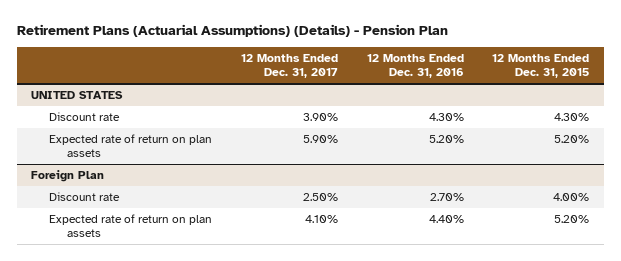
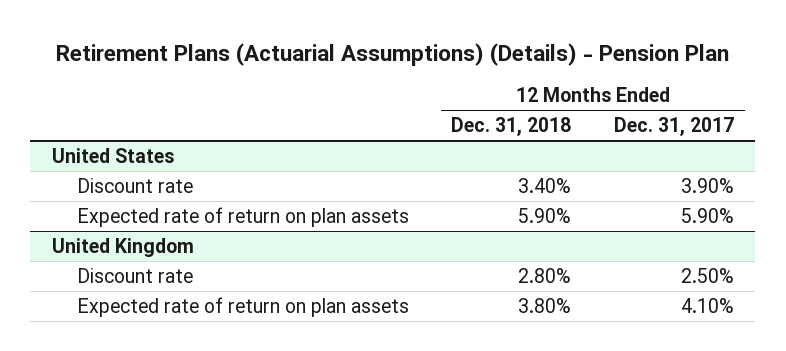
- | 12 Months Ended Dec. 31, 2017 | 12 Months Ended Dec. 31, 2016 | 12 Months Ended Dec. 31, 2015
+ | 12 Months Ended Dec. 31, 2018 | 12 Months Ended Dec. 31, 2017
- UNITED STATES
+ United States
- Foreign Plan
+ United Kingdom

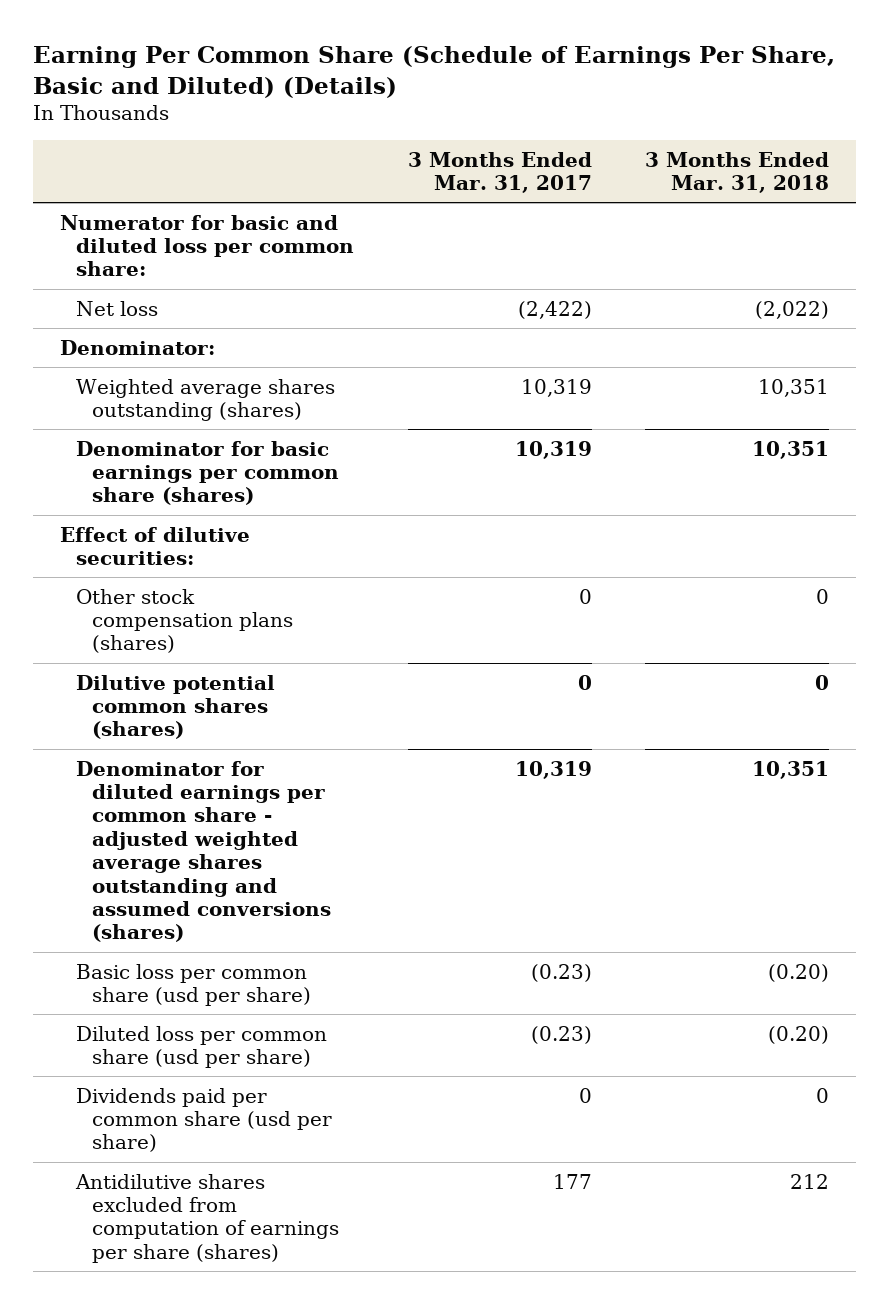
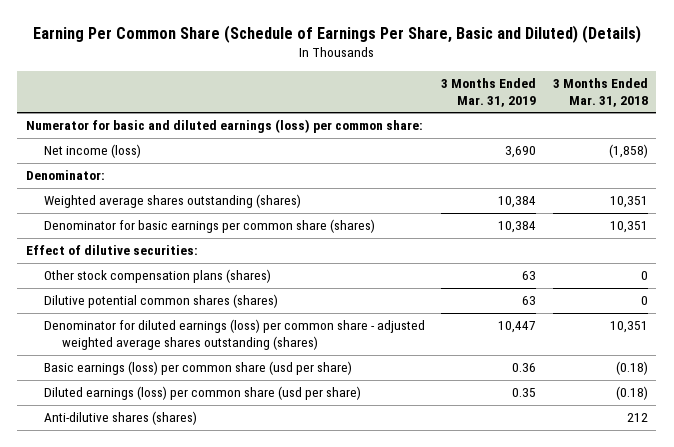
- | 3 Months Ended Mar. 31, 2017 | 3 Months Ended Mar. 31, 2018
+ | 3 Months Ended Mar. 31, 2019 | 3 Months Ended Mar. 31, 2018
- Numerator for basic and diluted loss per common share:
- Net loss | (2,422) | (2,022)
+ Numerator for basic and diluted earnings (loss) per common share:
+ Net income (loss) | 3,690 | (1,858)
- Denominator for diluted earnings per common share - adjusted weighted average shares outstanding and assumed conversions (shares) | 10,319 | 10,351
- Basic loss per common share (usd per share) | (0.23) | (0.20)
- Diluted loss per common share (usd per share) | (0.23) | (0.20)
- Dividends paid per common share (usd per share) | 0 | 0
- Antidilutive shares excluded from computation of earnings per share (shares) | 177 | 212
+ Denominator for diluted earnings (loss) per common share - adjusted weighted average shares outstanding (shares) | 10,447 | 10,351
+ Basic earnings (loss) per common share (usd per share) | 0.36 | (0.18)
+ Diluted earnings (loss) per common share (usd per share) | 0.35 | (0.18)
+ Anti-dilutive shares (shares) | | 212

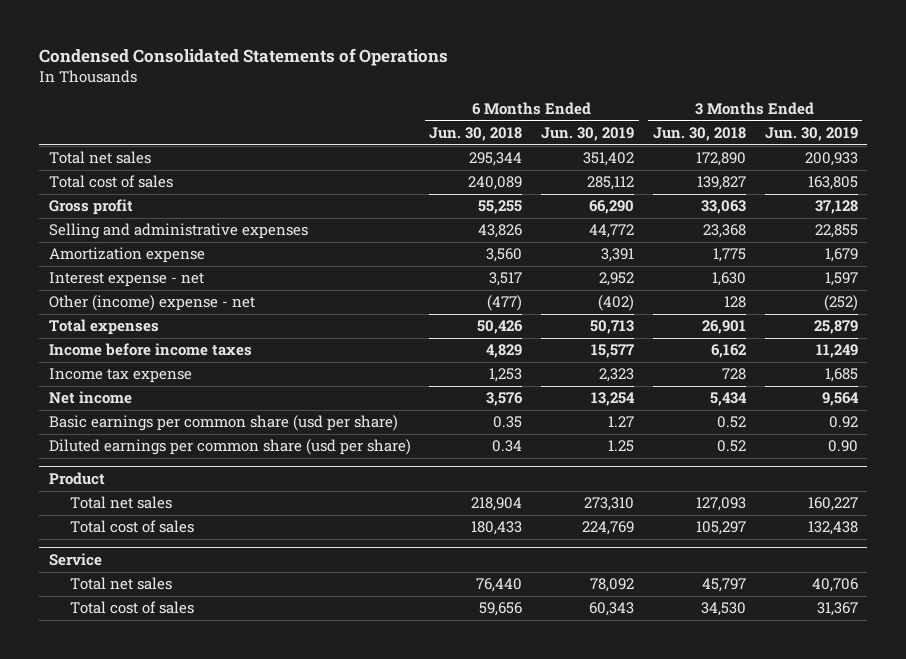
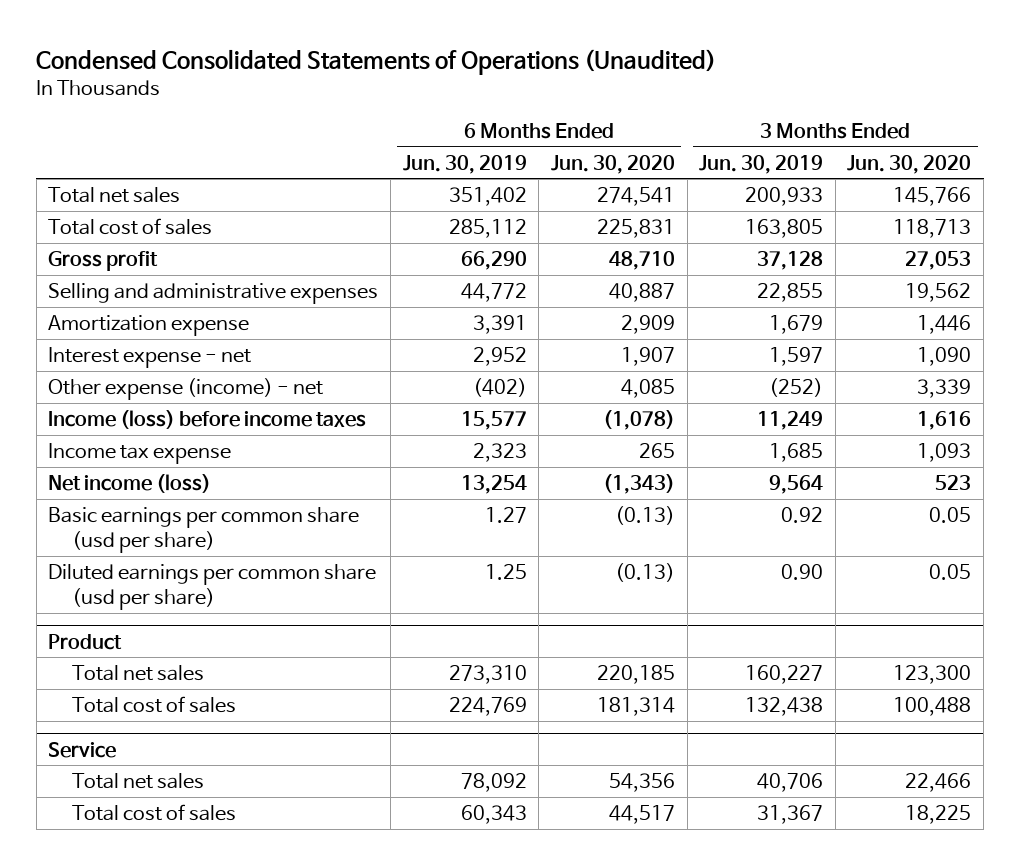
- Condensed Consolidated Statements of Operations
+ Condensed Consolidated Statements of Operations (Unaudited)
- | 6 Months Ended Jun. 30, 2018 | 6 Months Ended Jun. 30, 2019 | 3 Months Ended Jun. 30, 2018 | 3 Months Ended Jun. 30, 2019
+ | 6 Months Ended Jun. 30, 2019 | 6 Months Ended Jun. 30, 2020 | 3 Months Ended Jun. 30, 2019 | 3 Months Ended Jun. 30, 2020
- Other (income) expense - net | (477) | (402) | 128 | (252)
- Total expenses | 50,426 | 50,713 | 26,901 | 25,879
- Income before income taxes | 4,829 | 15,577 | 6,162 | 11,249
+ Other expense (income) - net | (402) | 4,085 | (252) | 3,339
+ Income (loss) before income taxes | 15,577 | (1,078) | 11,249 | 1,616
- Net income | 3,576 | 13,254 | 5,434 | 9,564
+ Net income (loss) | 13,254 | (1,343) | 9,564 | 523

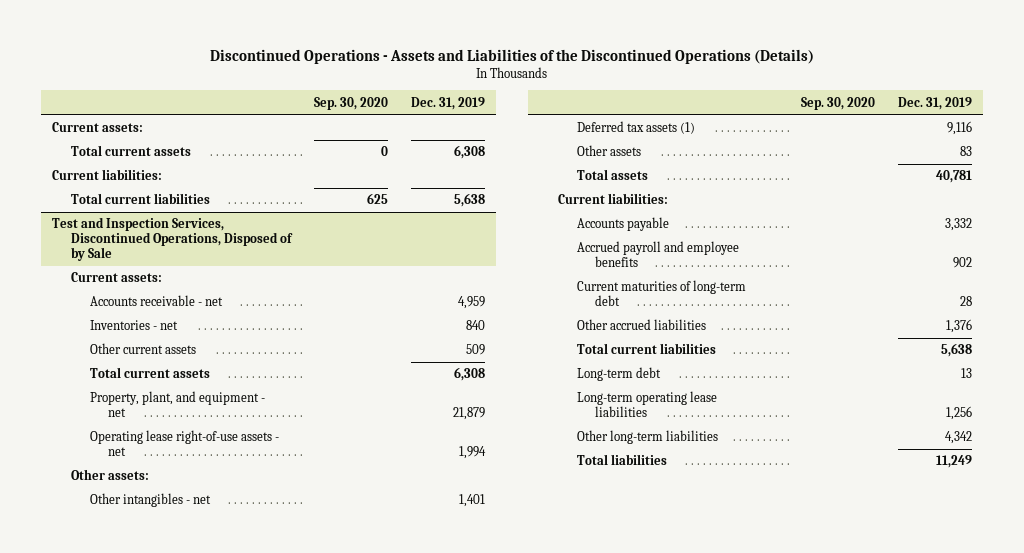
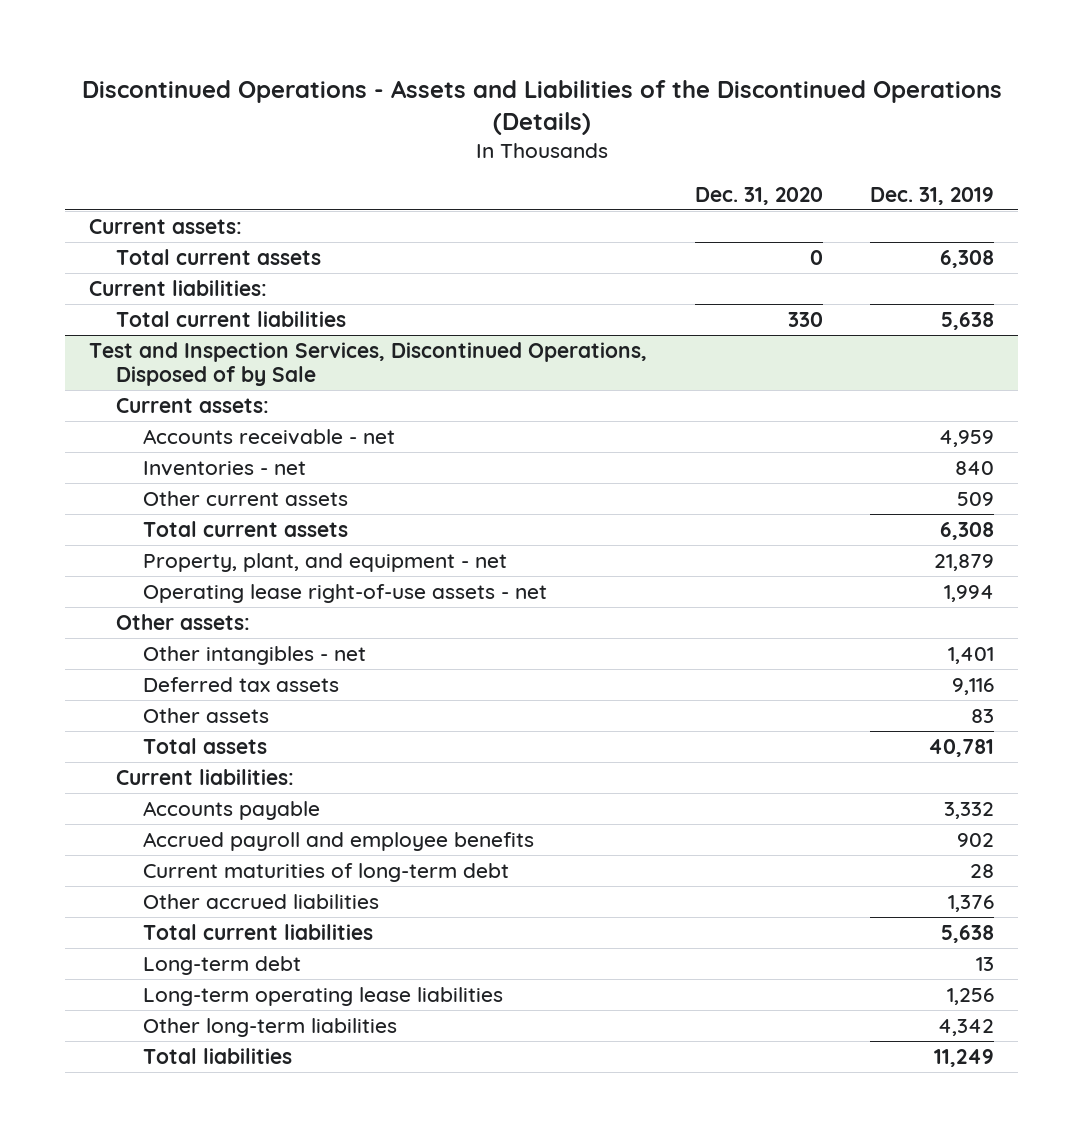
- | Sep. 30, 2020 | Dec. 31, 2019
+ | Dec. 31, 2020 | Dec. 31, 2019
@ Test and Inspection Services, Discontinued Operations, Disposed of by Sale
- Deferred tax assets (1) | | 9,116
+ Deferred tax assets | | 9,116

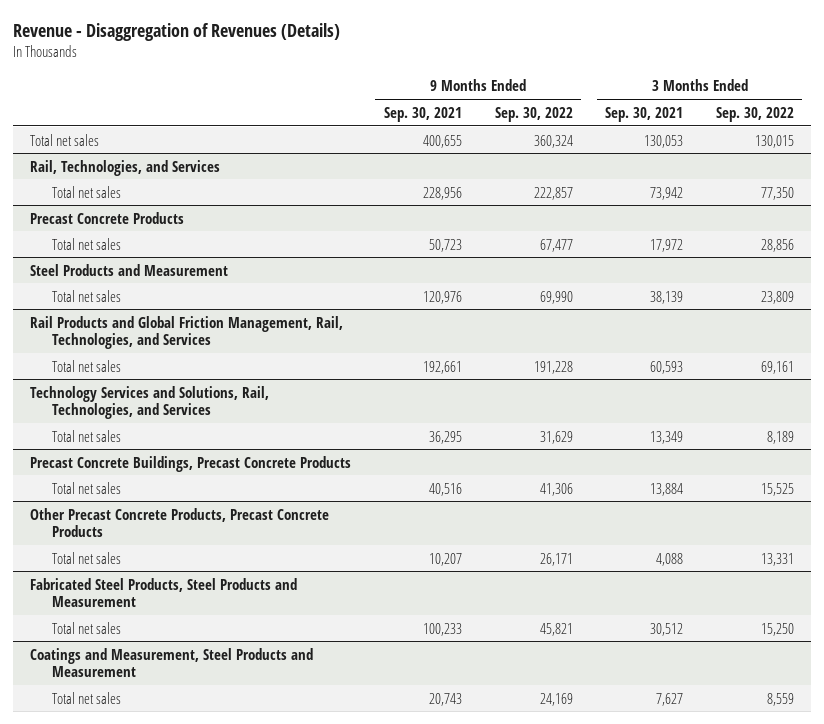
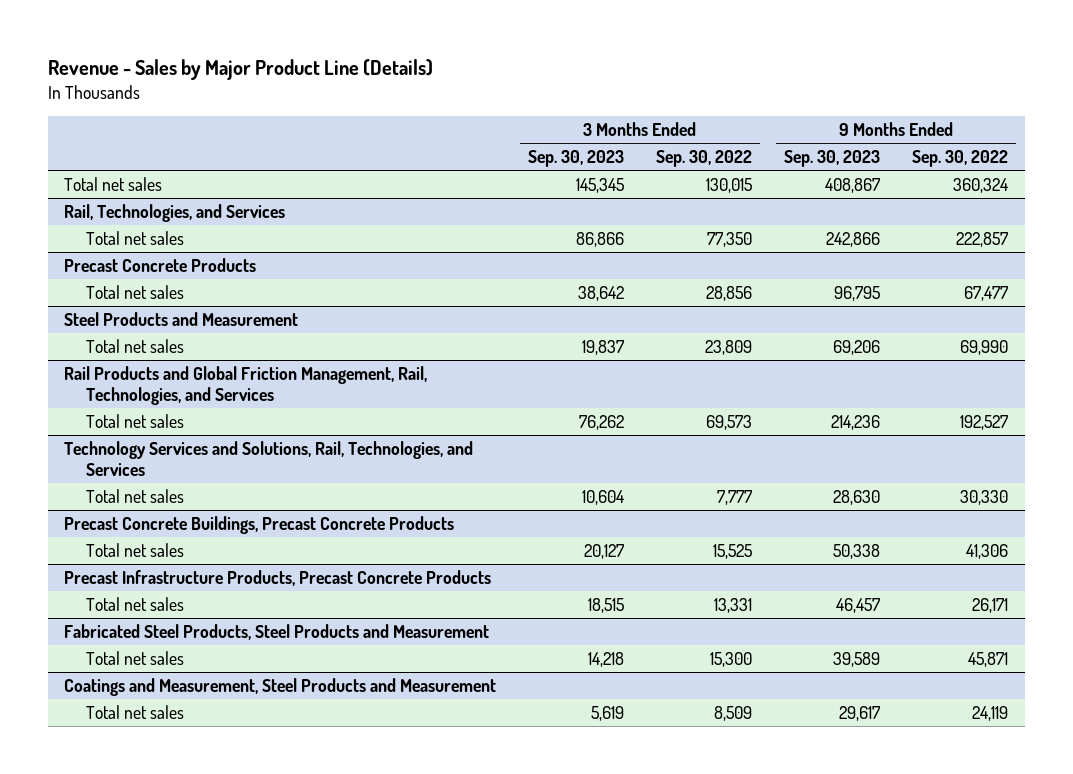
- Revenue - Disaggregation of Revenues (Details)
+ Revenue - Sales by Major Product Line (Details)
- | 9 Months Ended Sep. 30, 2021 | 9 Months Ended Sep. 30, 2022 | 3 Months Ended Sep. 30, 2021 | 3 Months Ended Sep. 30, 2022
+ | 3 Months Ended Sep. 30, 2023 | 3 Months Ended Sep. 30, 2022 | 9 Months Ended Sep. 30, 2023 | 9 Months Ended Sep. 30, 2022
@ Rail Products and Global Friction Management, Rail, Technologies, and Services
- Total net sales | 192,661 | 191,228 | 60,593 | 69,161
+ Total net sales | 76,262 | 69,573 | 214,236 | 192,527
@ Technology Services and Solutions, Rail, Technologies, and Services
- Total net sales | 36,295 | 31,629 | 13,349 | 8,189
+ Total net sales | 10,604 | 7,777 | 28,630 | 30,330
- Other Precast Concrete Products, Precast Concrete Products
+ Precast Infrastructure Products, Precast Concrete Products
@ Fabricated Steel Products, Steel Products and Measurement
- Total net sales | 100,233 | 45,821 | 30,512 | 15,250
+ Total net sales | 14,218 | 15,300 | 39,589 | 45,871
@ Coatings and Measurement, Steel Products and Measurement
- Total net sales | 20,743 | 24,169 | 7,627 | 8,559
+ Total net sales | 5,619 | 8,509 | 29,617 | 24,119

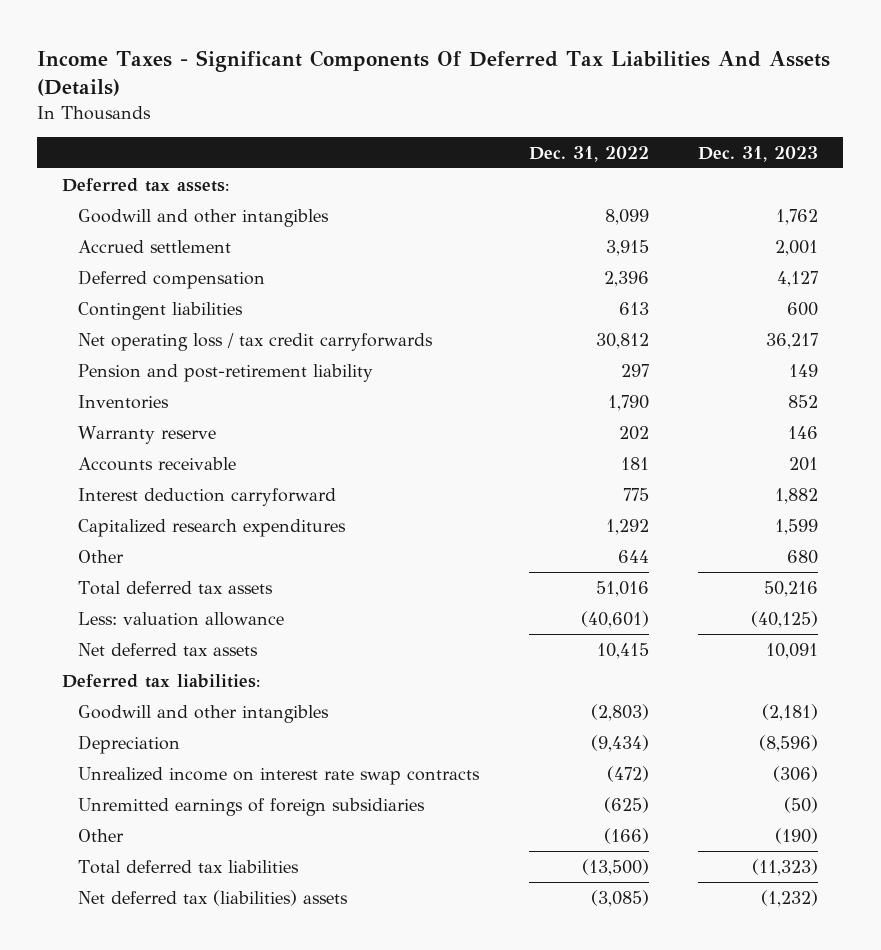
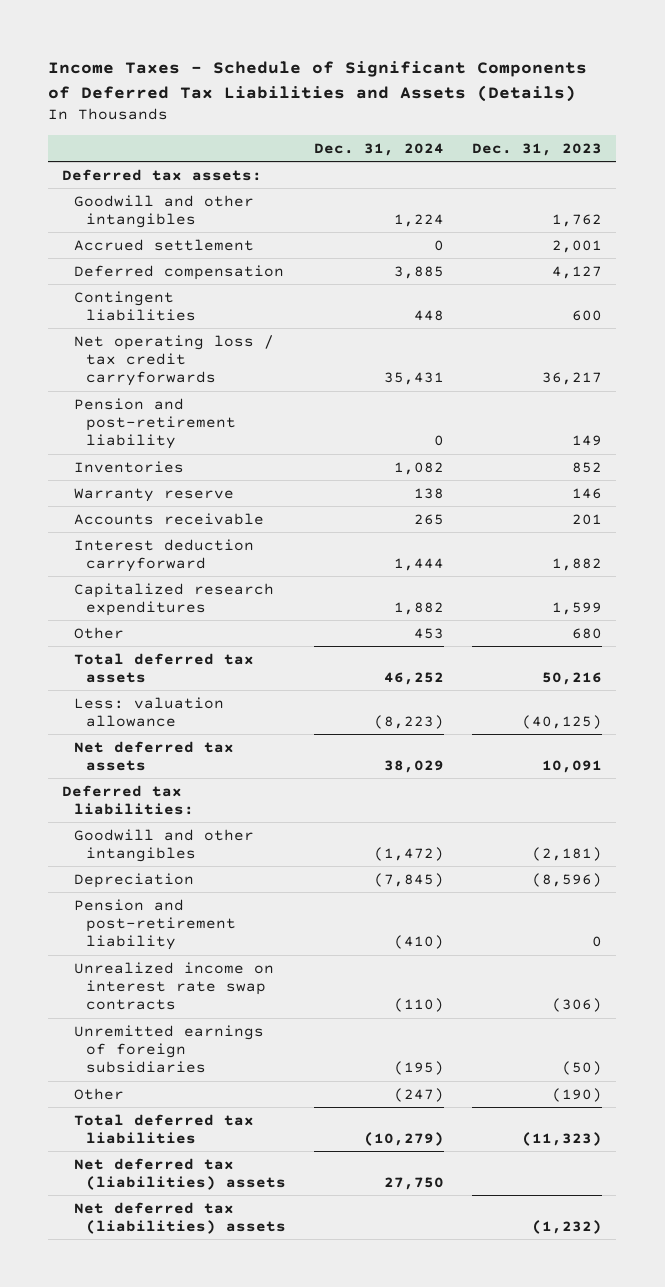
- Income Taxes - Significant Components Of Deferred Tax Liabilities And Assets (Details)
+ Income Taxes - Schedule of Significant Components of Deferred Tax Liabilities and Assets (Details)
- | Dec. 31, 2022 | Dec. 31, 2023
+ | Dec. 31, 2024 | Dec. 31, 2023
+ Pension and post-retirement liability | (410) | 0
+ Net deferred tax (liabilities) assets | 27,750 |

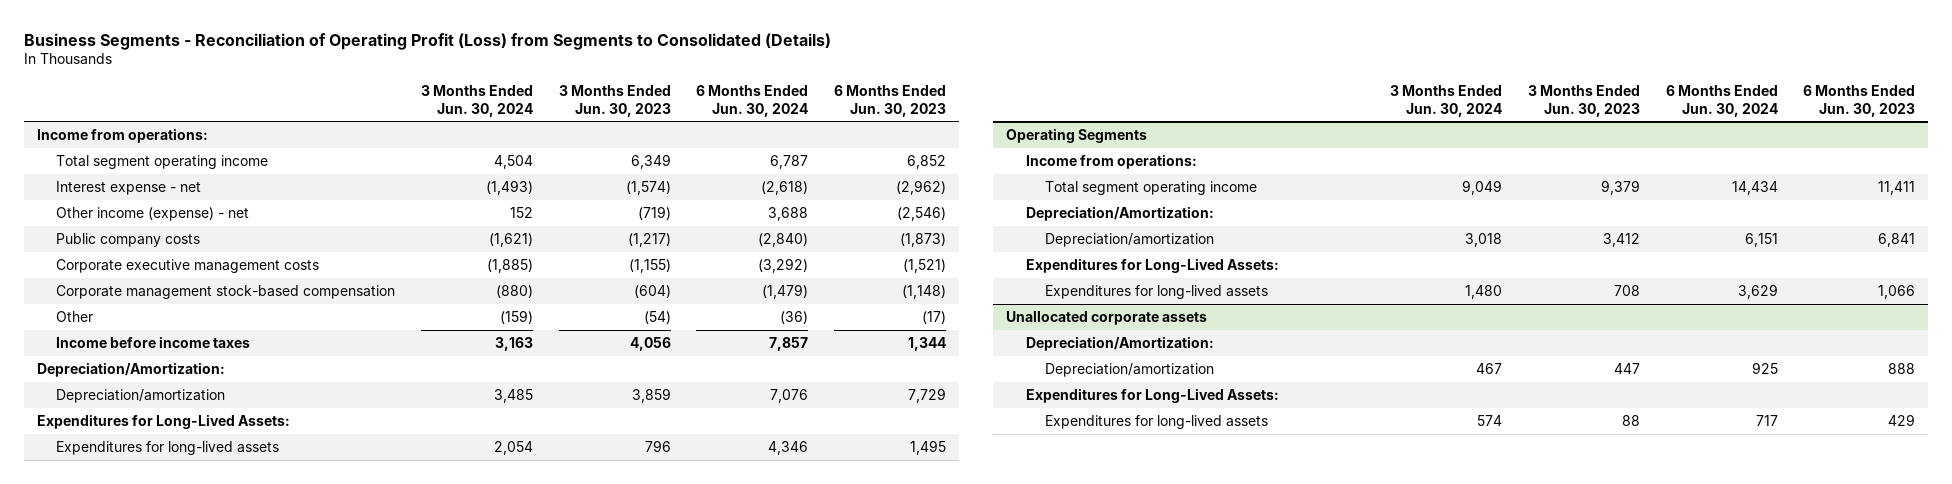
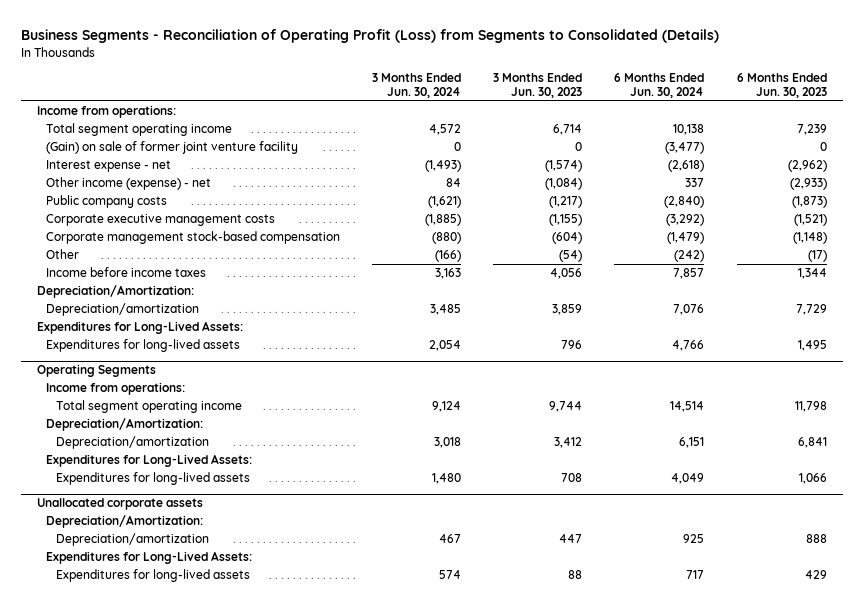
- Total segment operating income | 4,504 | 6,349 | 6,787 | 6,852
+ Total segment operating income | 4,572 | 6,714 | 10,138 | 7,239
+ (Gain) on sale of former joint venture facility | 0 | 0 | (3,477) | 0
- Other income (expense) - net | 152 | (719) | 3,688 | (2,546)
+ Other income (expense) - net | 84 | (1,084) | 337 | (2,933)
- Other | (159) | (54) | (36) | (17)
+ Other | (166) | (54) | (242) | (17)
- Expenditures for long-lived assets | 2,054 | 796 | 4,346 | 1,495
+ Expenditures for long-lived assets | 2,054 | 796 | 4,766 | 1,495
@ Operating Segments
- Total segment operating income | 9,049 | 9,379 | 14,434 | 11,411
+ Total segment operating income | 9,124 | 9,744 | 14,514 | 11,798
- Expenditures for long-lived assets | 1,480 | 708 | 3,629 | 1,066
+ Expenditures for long-lived assets | 1,480 | 708 | 4,049 | 1,066

